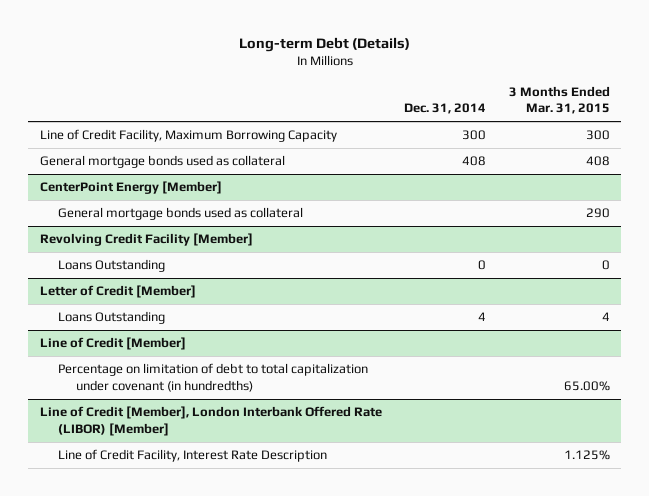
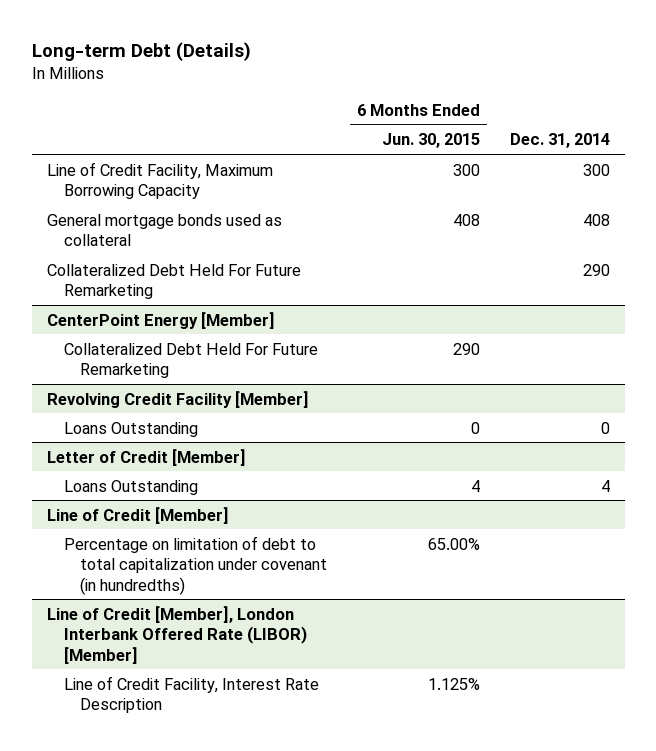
- | Dec. 31, 2014 | 3 Months Ended Mar. 31, 2015
+ | 6 Months Ended Jun. 30, 2015 | Dec. 31, 2014
+ Collateralized Debt Held For Future Remarketing | | 290
@ CenterPoint Energy [Member]
- General mortgage bonds used as collateral | | 290
+ Collateralized Debt Held For Future Remarketing | 290 |

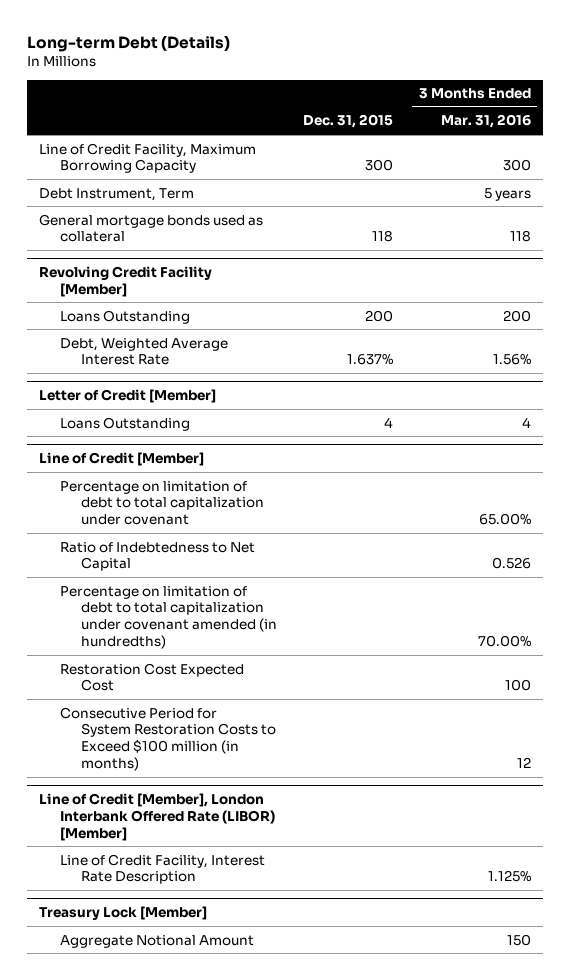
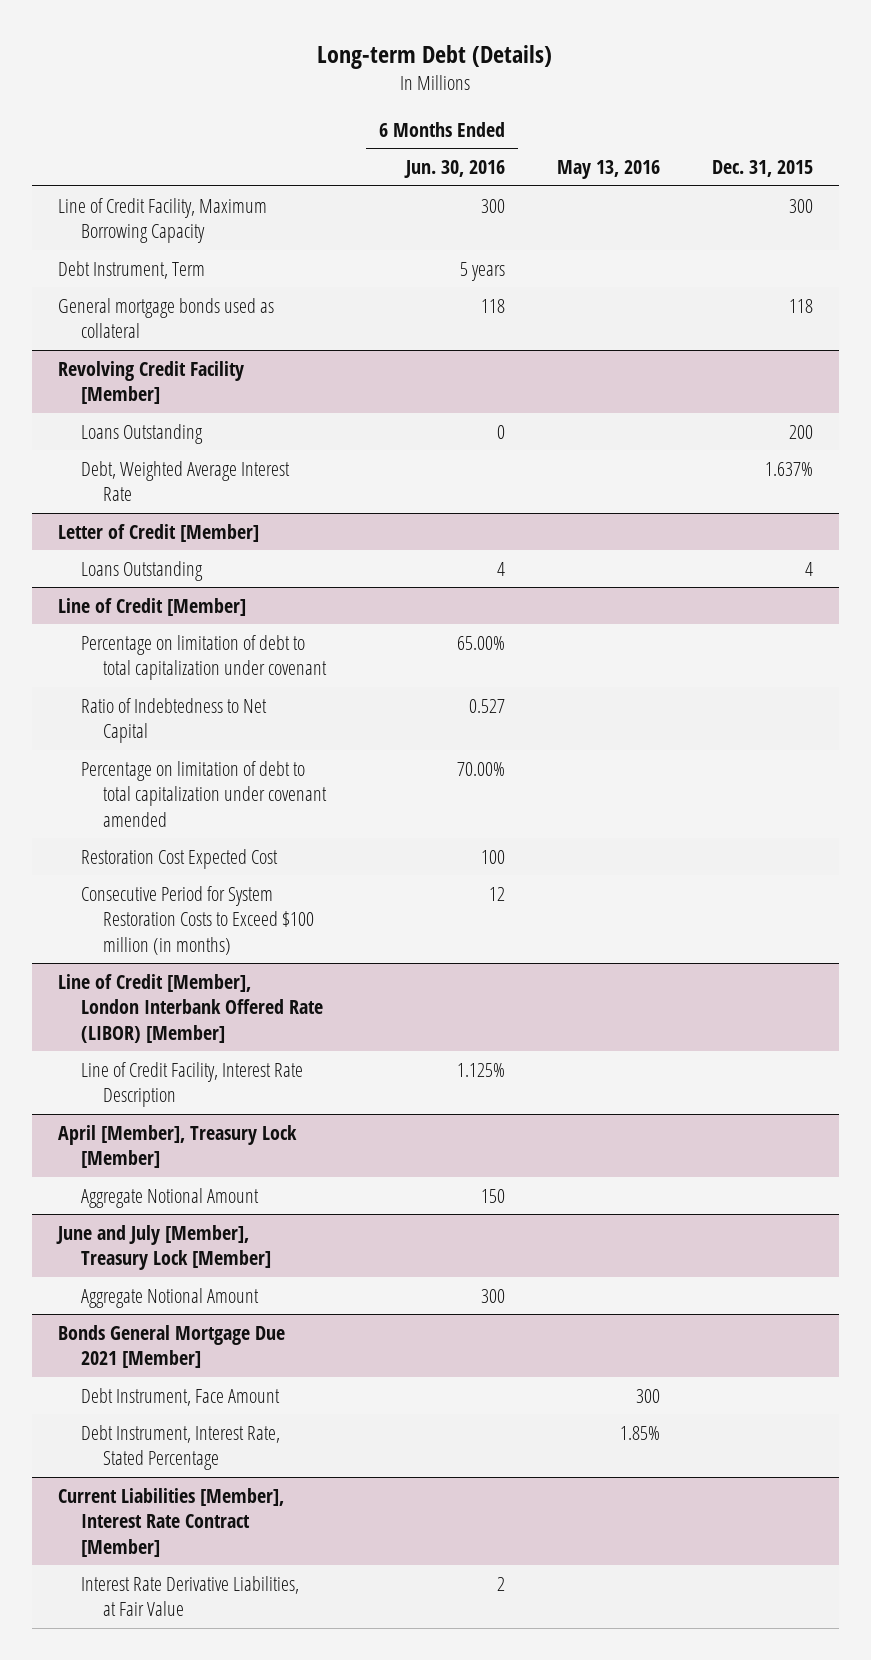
- | Dec. 31, 2015 | 3 Months Ended Mar. 31, 2016
+ | 6 Months Ended Jun. 30, 2016 | May 13, 2016 | Dec. 31, 2015
@ Line of Credit [Member]
- Percentage on limitation of debt to total capitalization under covenant amended (in hundredths) | | 70.00%
+ Percentage on limitation of debt to total capitalization under covenant amended | 70.00% | |
- Treasury Lock [Member]
+ April [Member], Treasury Lock [Member]
+ June and July [Member], Treasury Lock [Member]
+ Aggregate Notional Amount | 300 | |
+ Bonds General Mortgage Due 2021 [Member]
+ Debt Instrument, Face Amount | | 300 |
+ Debt Instrument, Interest Rate, Stated Percentage | | 1.85% |
+ Current Liabilities [Member], Interest Rate Contract [Member]
+ Interest Rate Derivative Liabilities, at Fair Value | 2 | |

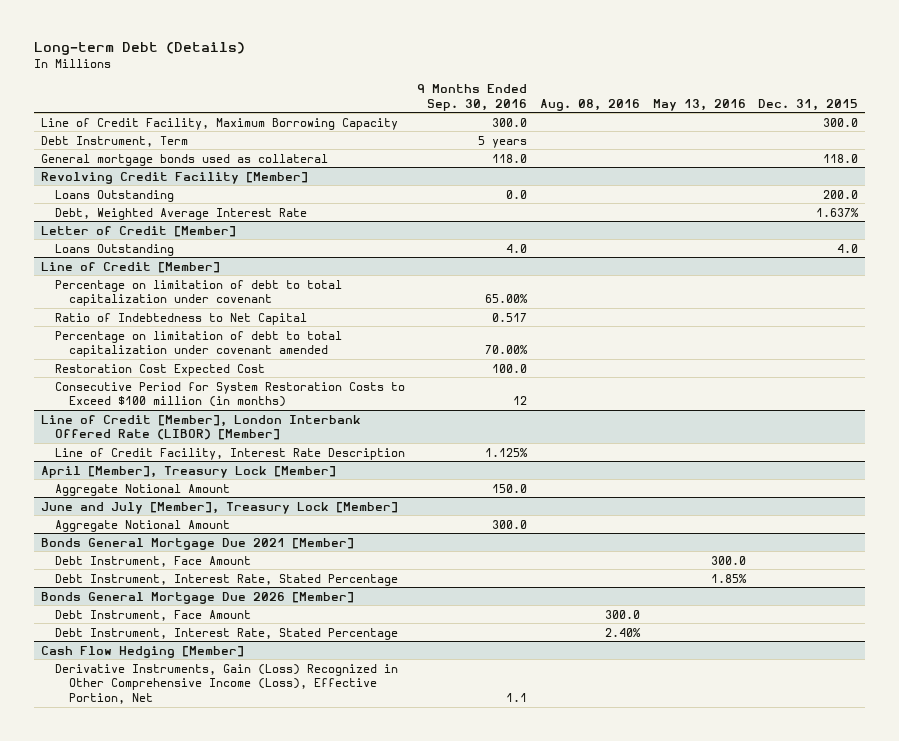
- | 6 Months Ended Jun. 30, 2016 | May 13, 2016 | Dec. 31, 2015
+ | 9 Months Ended Sep. 30, 2016 | Aug. 08, 2016 | May 13, 2016 | Dec. 31, 2015
- Line of Credit Facility, Maximum Borrowing Capacity | 300 | | 300
+ Line of Credit Facility, Maximum Borrowing Capacity | 300.0 | | | 300.0
- General mortgage bonds used as collateral | 118 | | 118
+ General mortgage bonds used as collateral | 118.0 | | | 118.0
@ Revolving Credit Facility [Member]
- Loans Outstanding | 0 | | 200
+ Loans Outstanding | 0.0 | | | 200.0
@ Letter of Credit [Member]
- Loans Outstanding | 4 | | 4
+ Loans Outstanding | 4.0 | | | 4.0
@ Bonds General Mortgage Due 2021 [Member]
- Debt Instrument, Face Amount | | 300 |
+ Debt Instrument, Face Amount | | | 300.0 |
- Current Liabilities [Member], Interest Rate Contract [Member]
- Interest Rate Derivative Liabilities, at Fair Value | 2 | |
+ Bonds General Mortgage Due 2026 [Member]
+ Debt Instrument, Face Amount | | 300.0 | |
+ Debt Instrument, Interest Rate, Stated Percentage | | 2.40% | |
+ Cash Flow Hedging [Member]
+ Derivative Instruments, Gain (Loss) Recognized in Other Comprehensive Income (Loss), Effective Portion, Net | 1.1 | | |

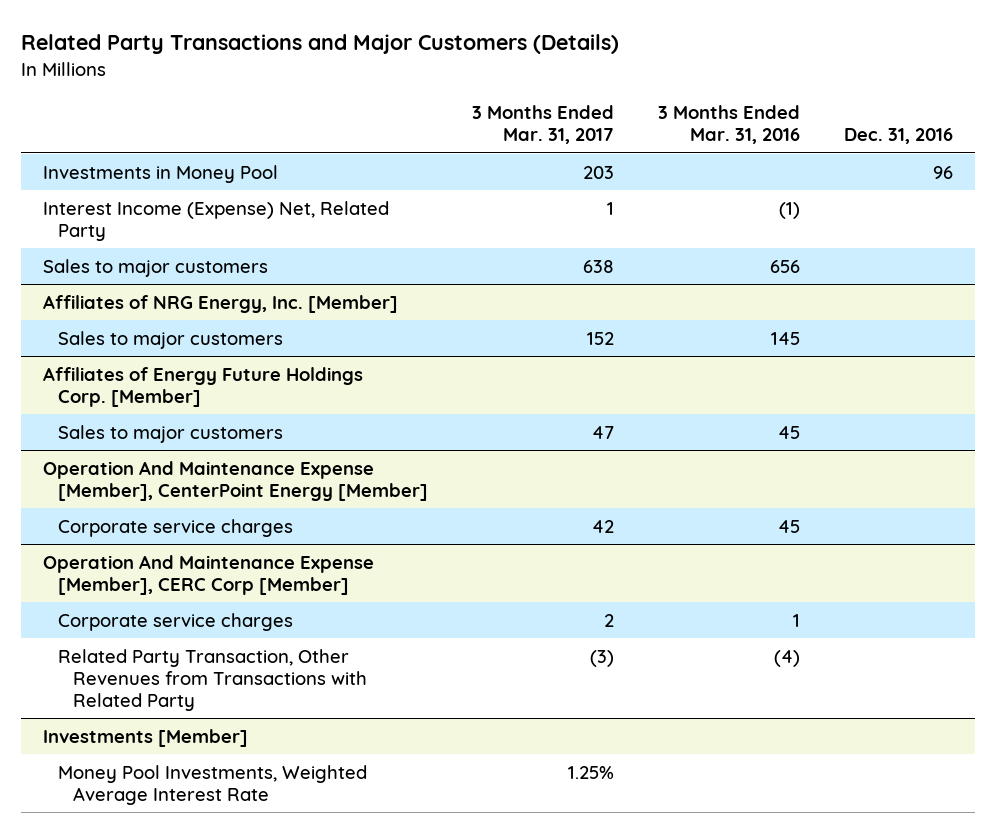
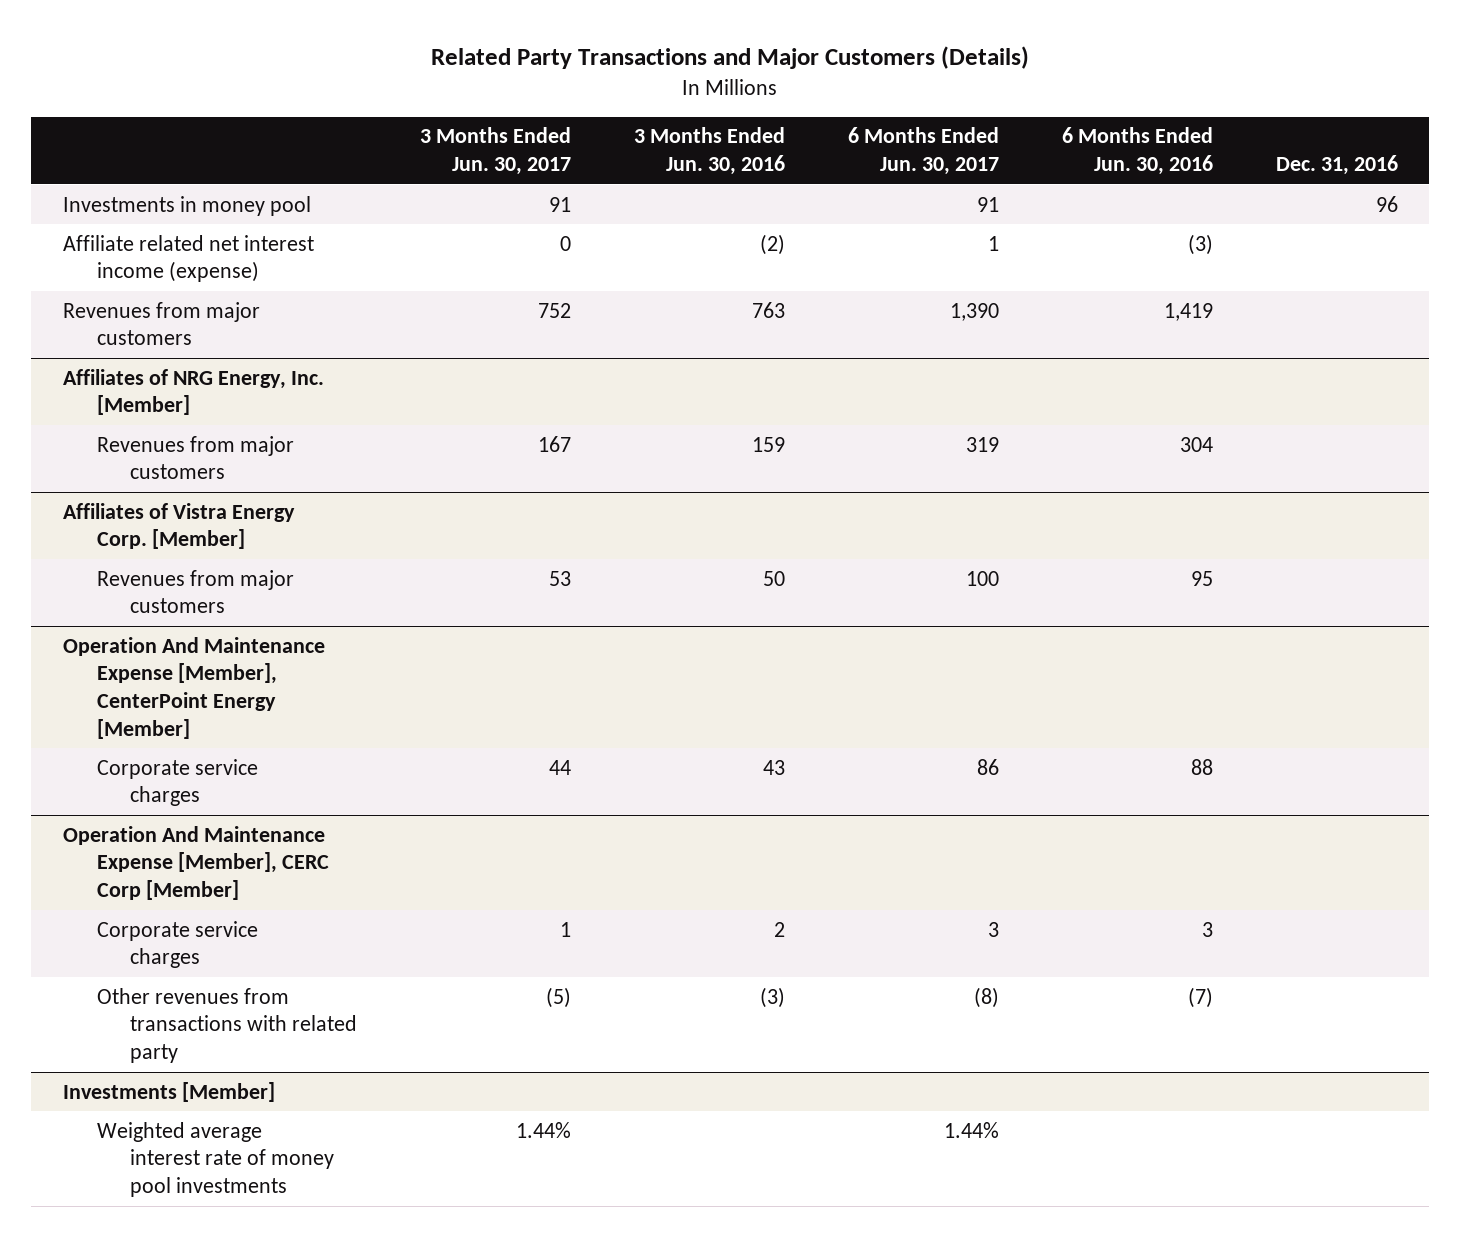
- | 3 Months Ended Mar. 31, 2017 | 3 Months Ended Mar. 31, 2016 | Dec. 31, 2016
+ | 3 Months Ended Jun. 30, 2017 | 3 Months Ended Jun. 30, 2016 | 6 Months Ended Jun. 30, 2017 | 6 Months Ended Jun. 30, 2016 | Dec. 31, 2016
- Investments in Money Pool | 203 | | 96
- Interest Income (Expense) Net, Related Party | 1 | (1) |
- Sales to major customers | 638 | 656 |
+ Investments in money pool | 91 | | 91 | | 96
+ Affiliate related net interest income (expense) | 0 | (2) | 1 | (3) |
+ Revenues from major customers | 752 | 763 | 1,390 | 1,419 |
@ Affiliates of NRG Energy, Inc. [Member]
- Sales to major customers | 152 | 145 |
- Affiliates of Energy Future Holdings Corp. [Member]
- Sales to major customers | 47 | 45 |
@ Affiliates of NRG Energy, Inc. [Member]
+ Revenues from major customers | 167 | 159 | 319 | 304 |
+ Affiliates of Vistra Energy Corp. [Member]
+ Revenues from major customers | 53 | 50 | 100 | 95 |
@ Operation And Maintenance Expense [Member], CERC Corp [Member]
- Related Party Transaction, Other Revenues from Transactions with Related Party | (3) | (4) |
+ Other revenues from transactions with related party | (5) | (3) | (8) | (7) |
@ Investments [Member]
- Money Pool Investments, Weighted Average Interest Rate | 1.25% | |
+ Weighted average interest rate of money pool investments | 1.44% | | 1.44% | |

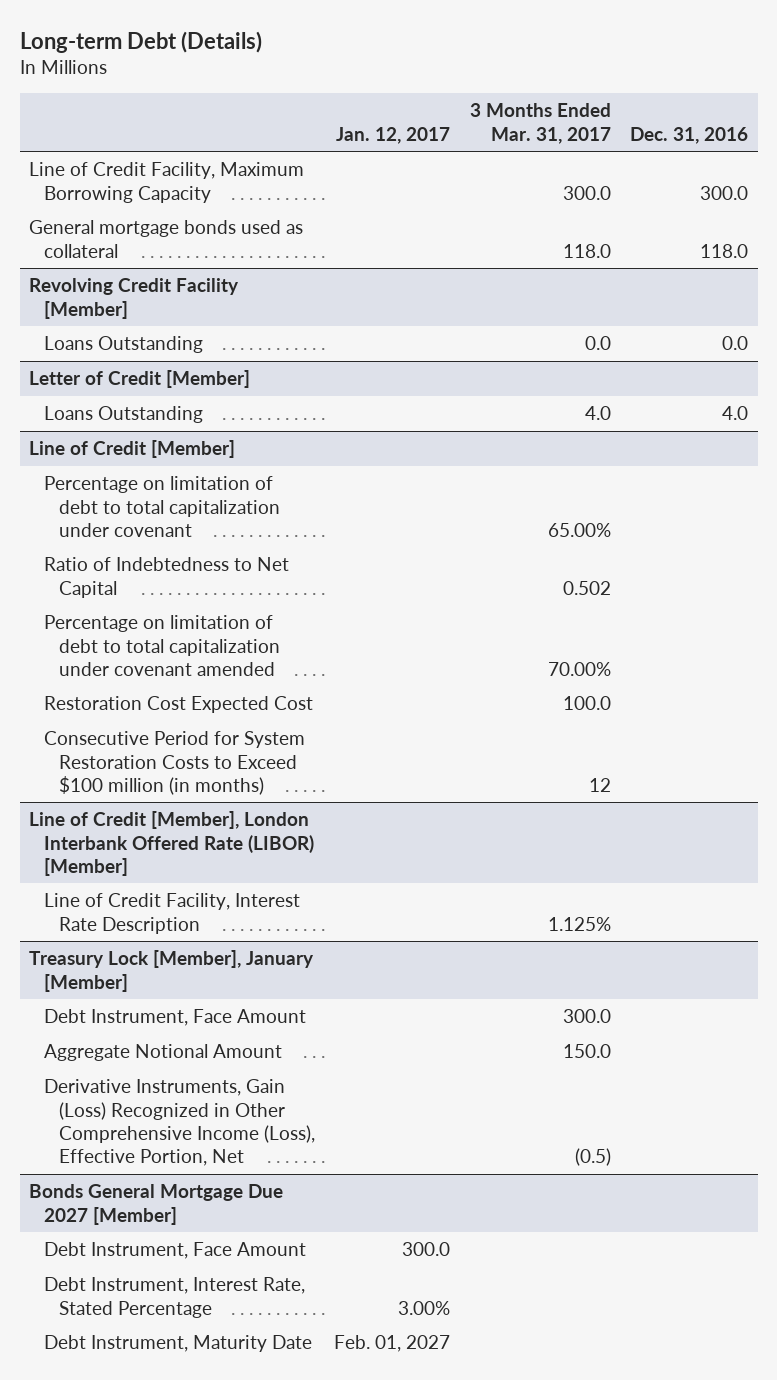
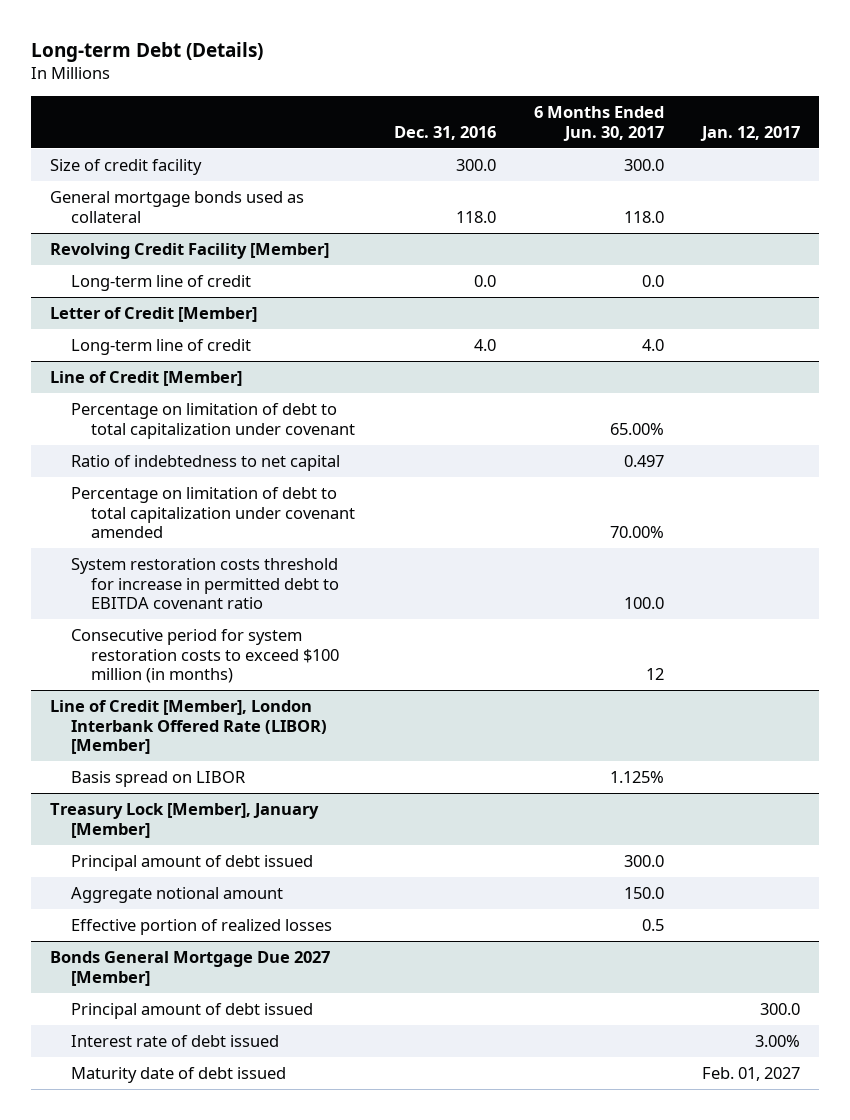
- | Jan. 12, 2017 | 3 Months Ended Mar. 31, 2017 | Dec. 31, 2016
+ | Dec. 31, 2016 | 6 Months Ended Jun. 30, 2017 | Jan. 12, 2017
- Line of Credit Facility, Maximum Borrowing Capacity | | 300.0 | 300.0
+ Size of credit facility | 300.0 | 300.0 |
@ Revolving Credit Facility [Member]
- Loans Outstanding | | 0.0 | 0.0
+ Long-term line of credit | 0.0 | 0.0 |
@ Letter of Credit [Member]
- Loans Outstanding | | 4.0 | 4.0
+ Long-term line of credit | 4.0 | 4.0 |
@ Line of Credit [Member]
- Ratio of Indebtedness to Net Capital | | 0.502 |
+ Ratio of indebtedness to net capital | | 0.497 |
- Restoration Cost Expected Cost | | 100.0 |
- Consecutive Period for System Restoration Costs to Exceed $100 million (in months) | | 12 |
+ System restoration costs threshold for increase in permitted debt to EBITDA covenant ratio | | 100.0 |
+ Consecutive period for system restoration costs to exceed $100 million (in months) | | 12 |
@ Line of Credit [Member], London Interbank Offered Rate (LIBOR) [Member]
- Line of Credit Facility, Interest Rate Description | | 1.125% |
+ Basis spread on LIBOR | | 1.125% |
@ Treasury Lock [Member], January [Member]
- Debt Instrument, Face Amount | | 300.0 |
- Aggregate Notional Amount | | 150.0 |
- Derivative Instruments, Gain (Loss) Recognized in Other Comprehensive Income (Loss), Effective Portion, Net | | (0.5) |
+ Principal amount of debt issued | | 300.0 |
+ Aggregate notional amount | | 150.0 |
+ Effective portion of realized losses | | 0.5 |
@ Bonds General Mortgage Due 2027 [Member]
- Debt Instrument, Face Amount | 300.0 | |
- Debt Instrument, Interest Rate, Stated Percentage | 3.00% | |
- Debt Instrument, Maturity Date | Feb. 01, 2027 | |
+ Principal amount of debt issued | | | 300.0
+ Interest rate of debt issued | | | 3.00%
+ Maturity date of debt issued | | | Feb. 01, 2027

